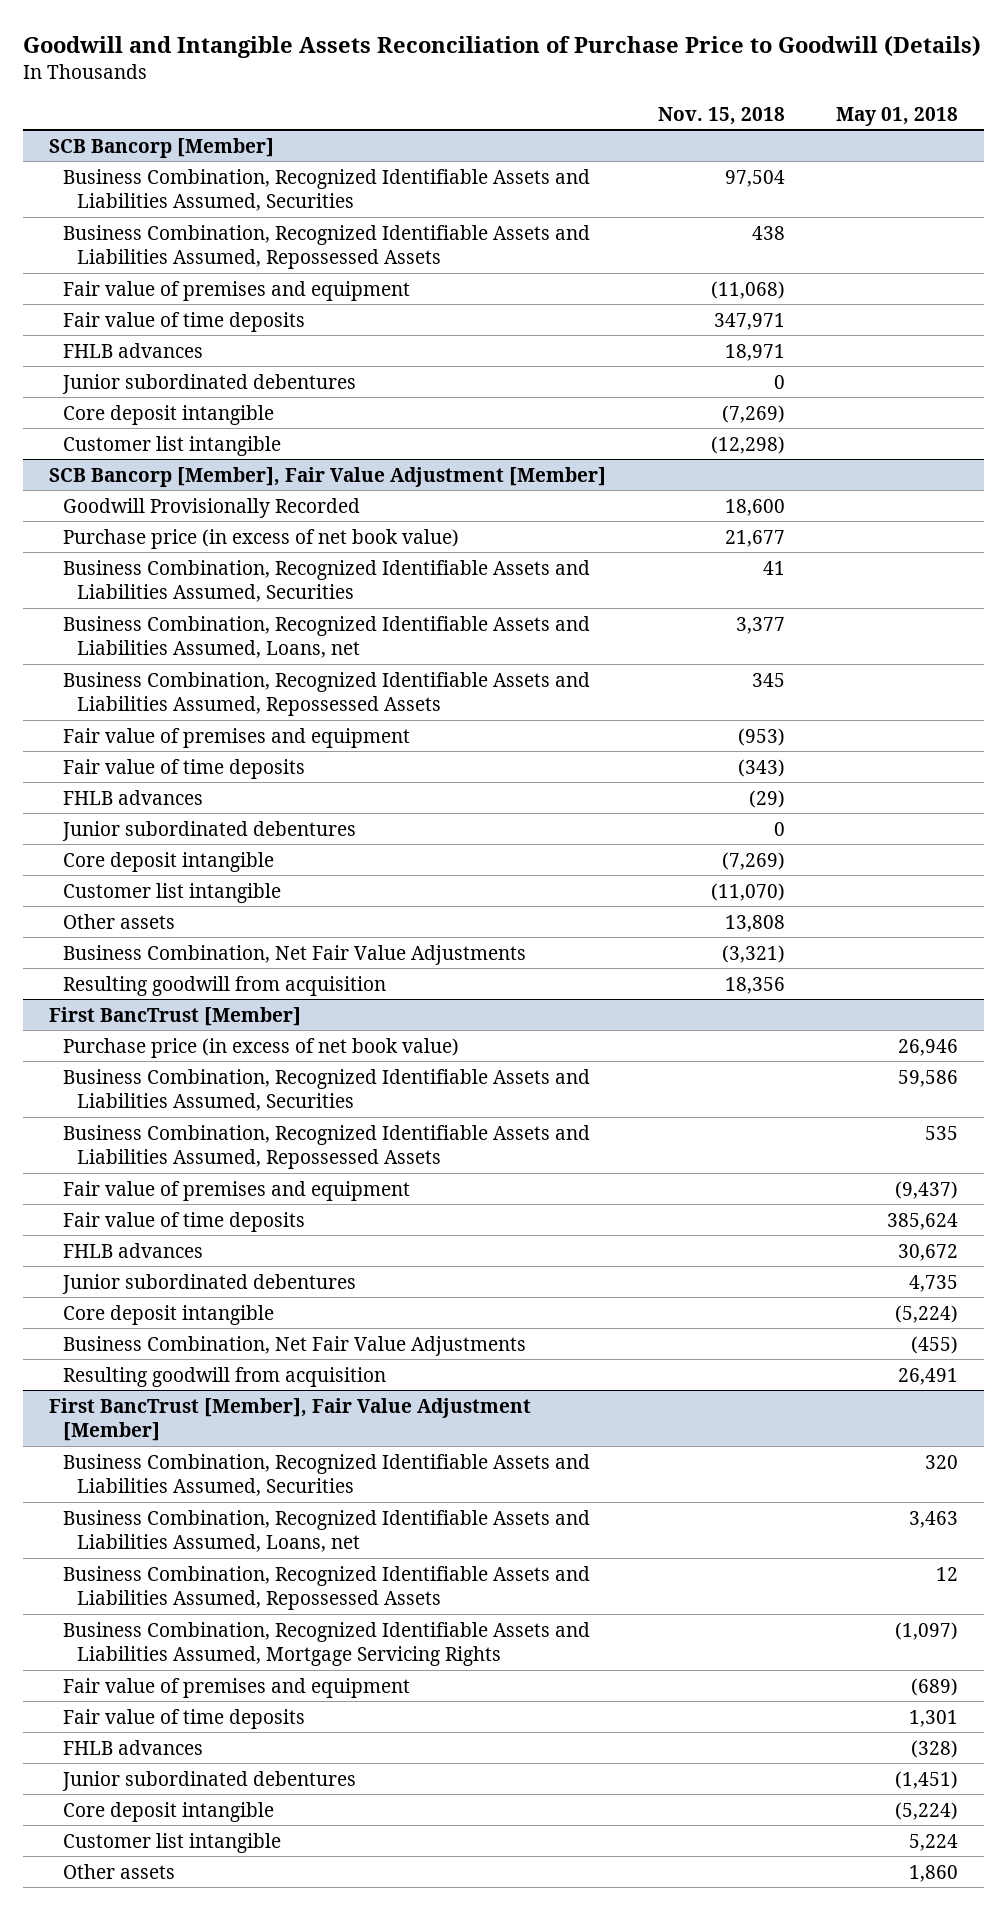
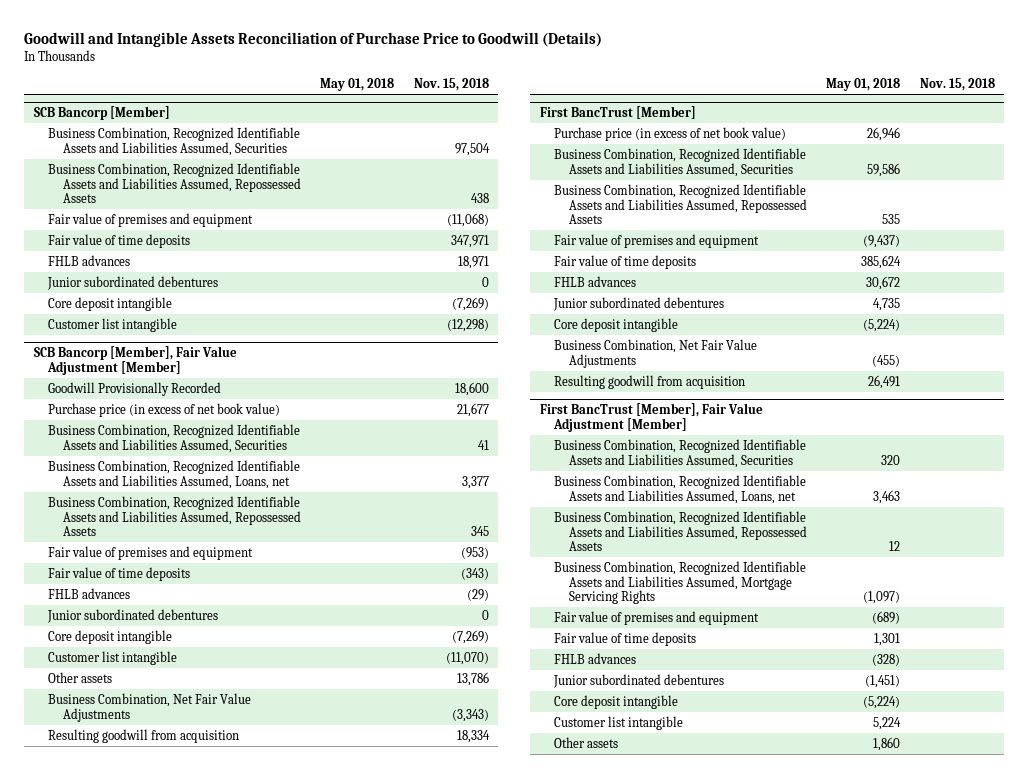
- | Nov. 15, 2018 | May 01, 2018
+ | May 01, 2018 | Nov. 15, 2018
@ SCB Bancorp [Member], Fair Value Adjustment [Member]
- Other assets | 13,808 |
- Business Combination, Net Fair Value Adjustments | (3,321) |
- Resulting goodwill from acquisition | 18,356 |
+ Other assets | | 13,786
+ Business Combination, Net Fair Value Adjustments | | (3,343)
+ Resulting goodwill from acquisition | | 18,334

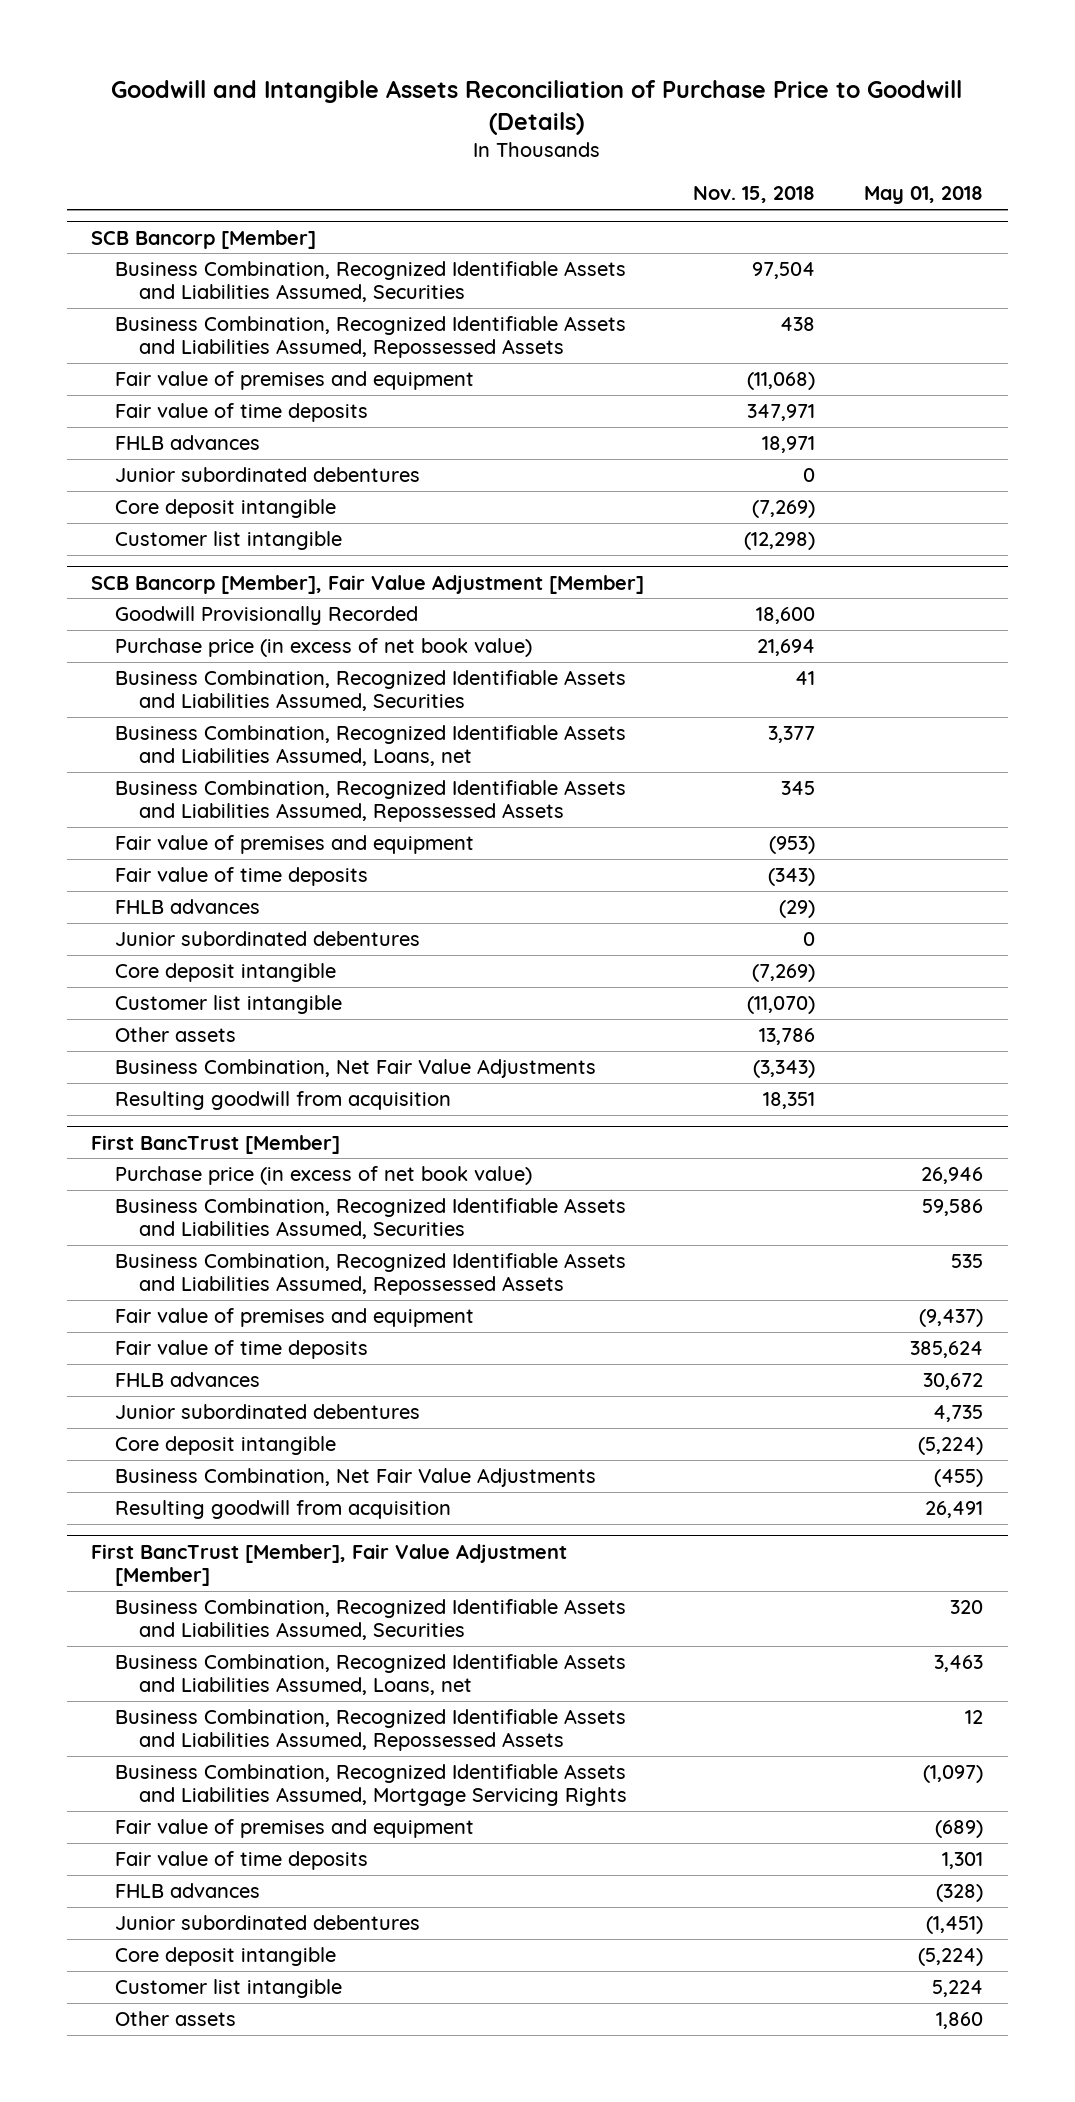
- | May 01, 2018 | Nov. 15, 2018
+ | Nov. 15, 2018 | May 01, 2018
@ SCB Bancorp [Member], Fair Value Adjustment [Member]
- Purchase price (in excess of net book value) | | 21,677
+ Purchase price (in excess of net book value) | 21,694 |
- Resulting goodwill from acquisition | | 18,334
+ Resulting goodwill from acquisition | 18,351 |

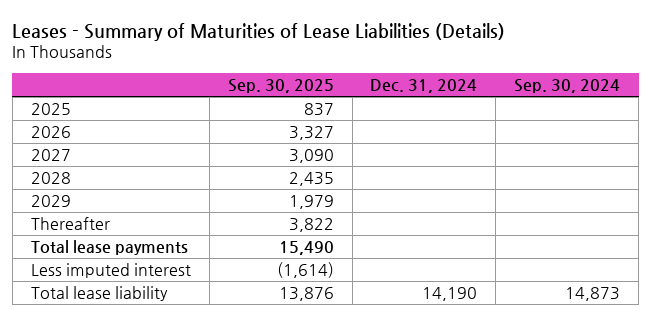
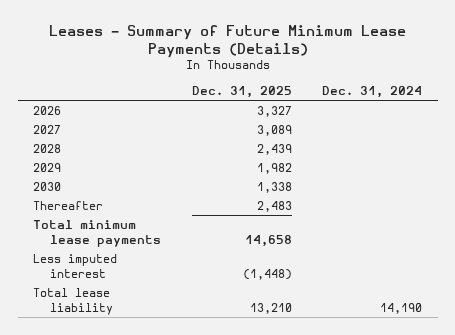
- Leases - Summary of Maturities of Lease Liabilities (Details)
+ Leases - Summary of Future Minimum Lease Payments (Details)
- | Sep. 30, 2025 | Dec. 31, 2024 | Sep. 30, 2024
+ | Dec. 31, 2025 | Dec. 31, 2024
- 2025 | 837 | |
+ 2030 | 1,338 |
- Total lease payments | 15,490 | |
+ Total minimum lease payments | 14,658 |

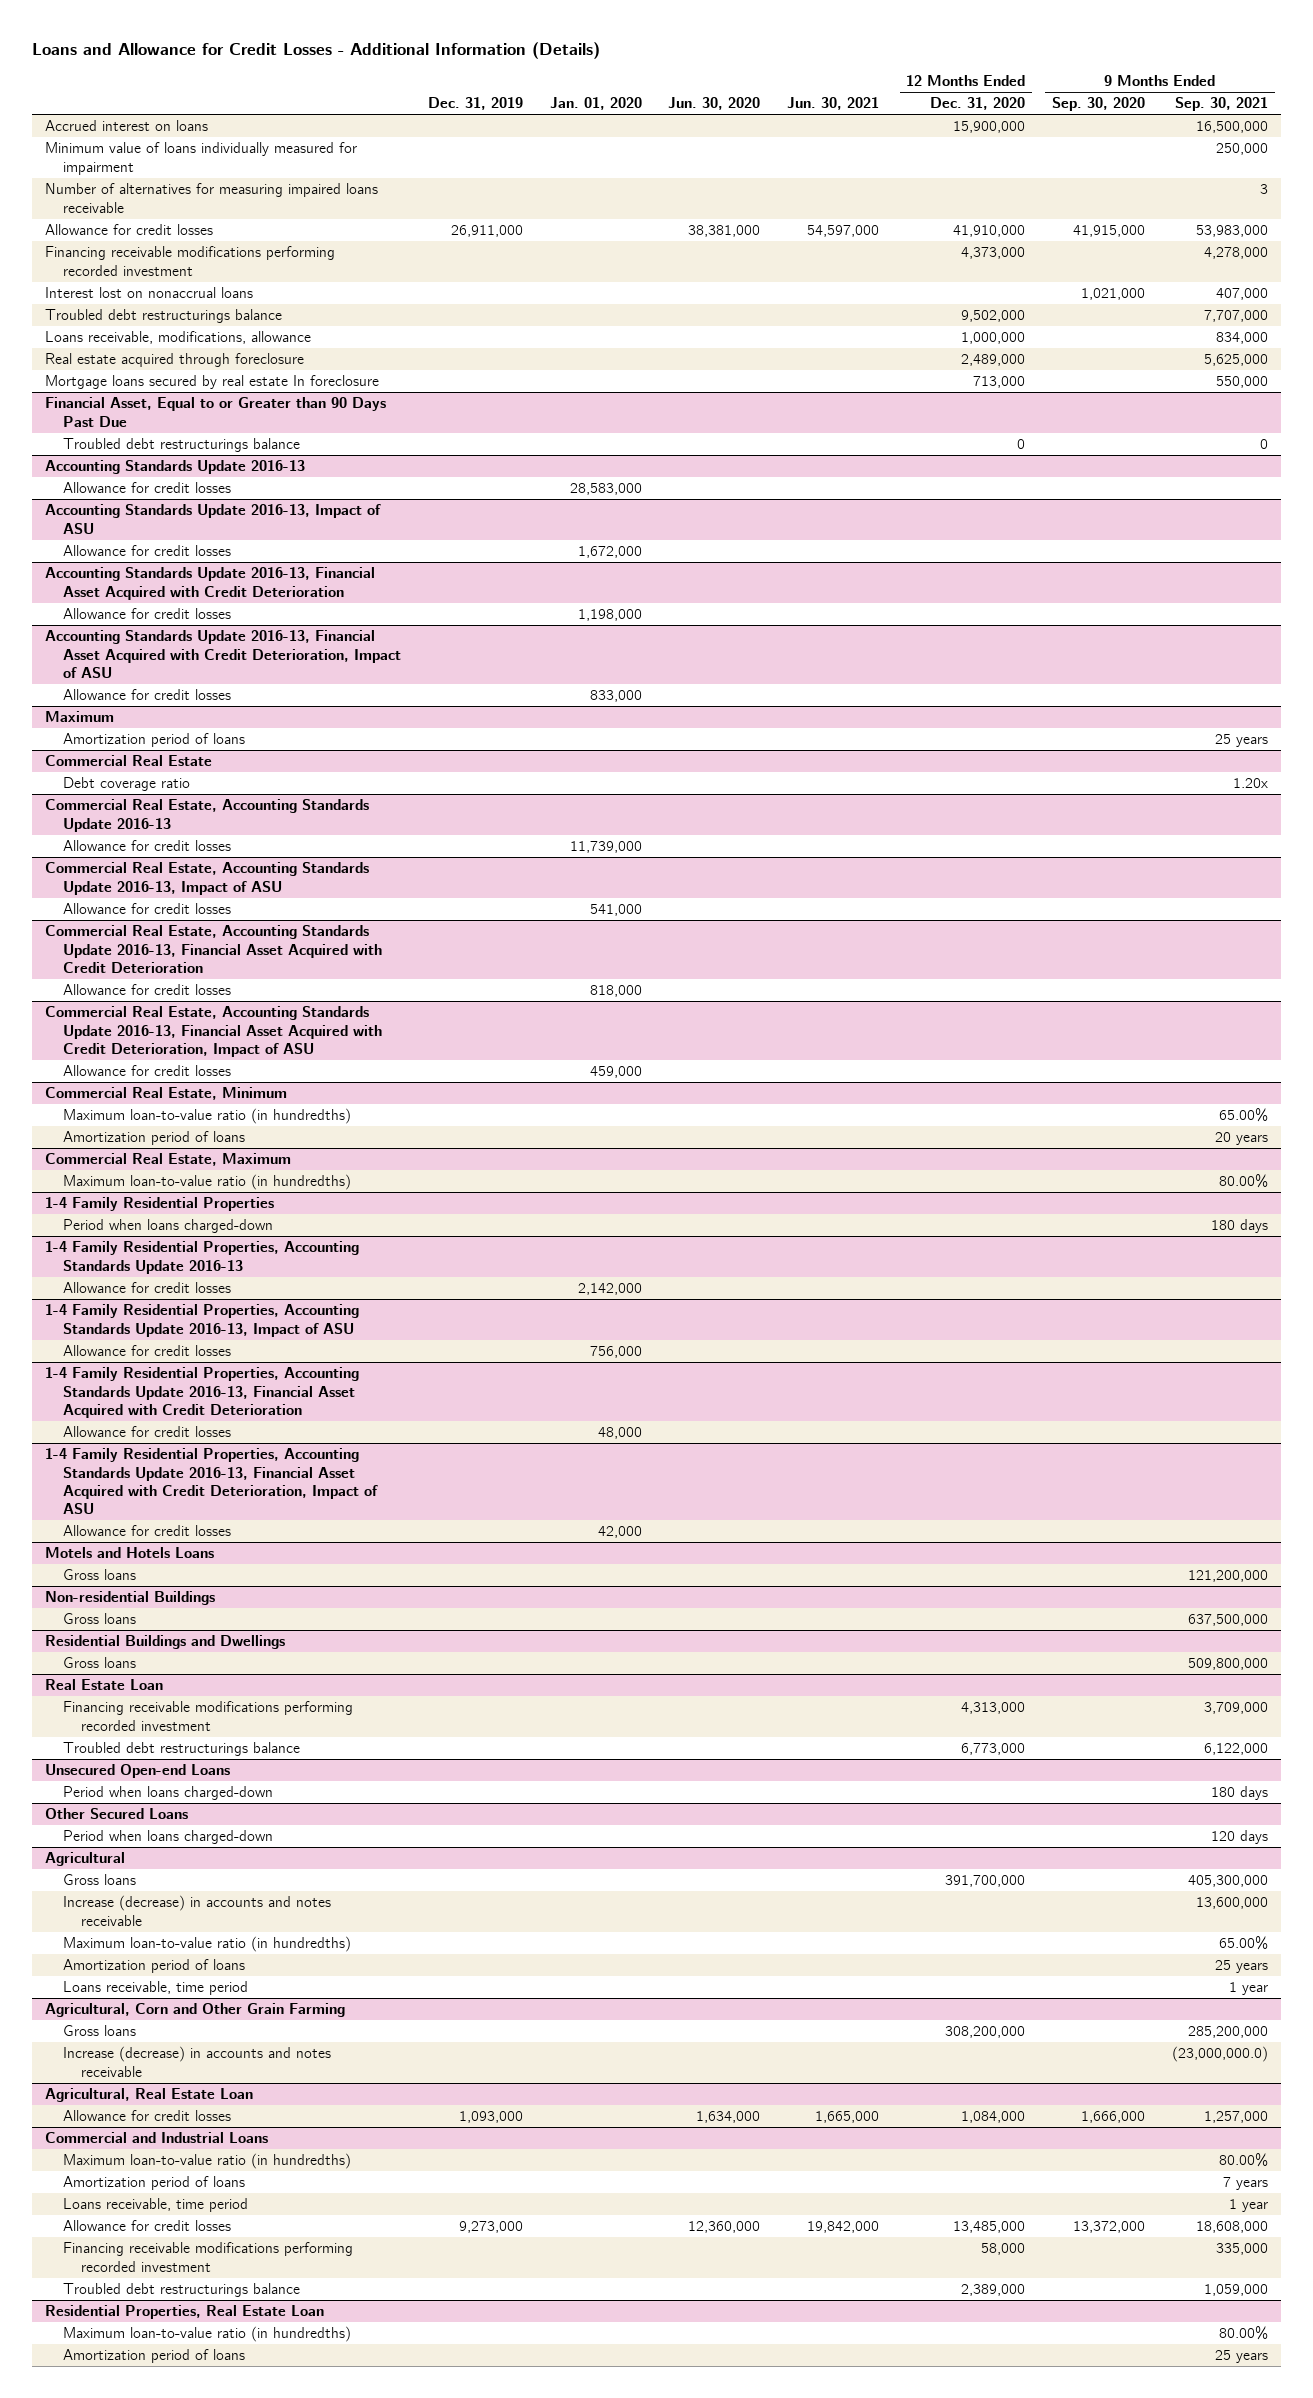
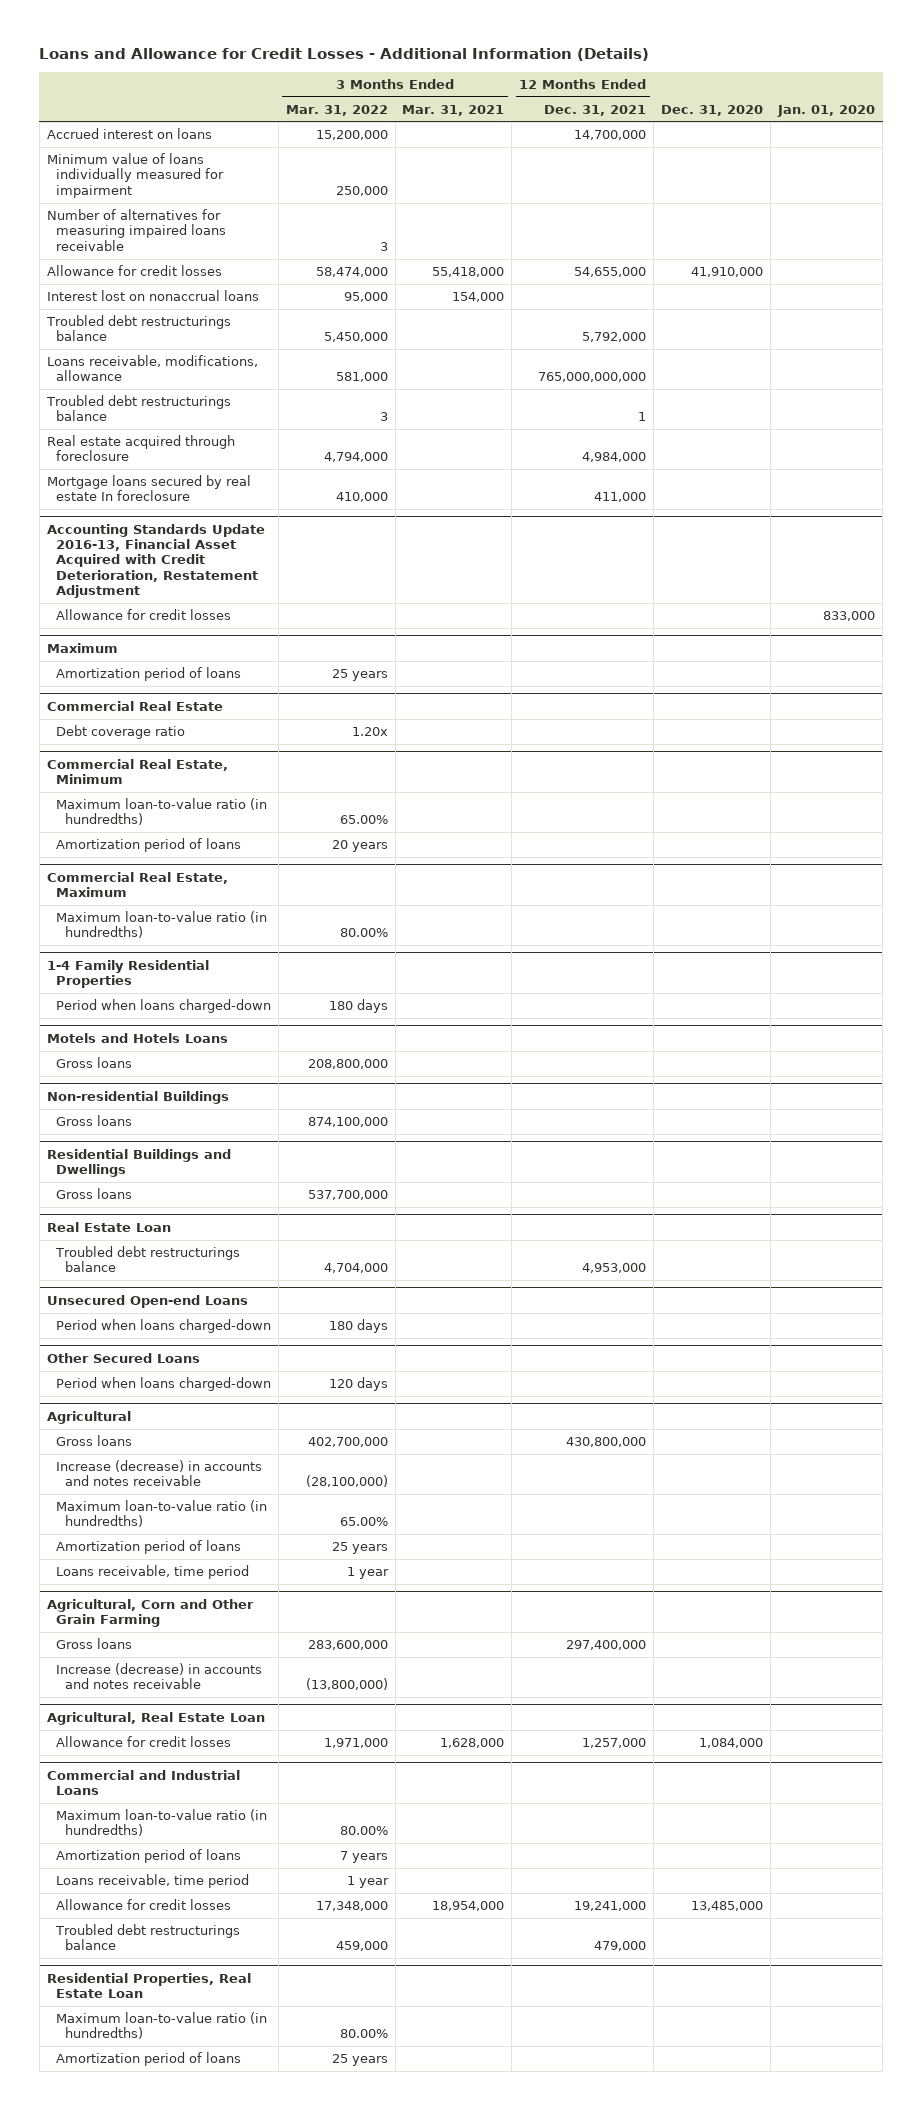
- | Dec. 31, 2019 | Jan. 01, 2020 | Jun. 30, 2020 | Jun. 30, 2021 | 12 Months Ended Dec. 31, 2020 | 9 Months Ended Sep. 30, 2020 | 9 Months Ended Sep. 30, 2021
+ | 3 Months Ended Mar. 31, 2022 | 3 Months Ended Mar. 31, 2021 | 12 Months Ended Dec. 31, 2021 | Dec. 31, 2020 | Jan. 01, 2020
- Financing receivable modifications performing recorded investment | | | | | 4,373,000 | | 4,278,000
+ Troubled debt restructurings balance | 3 | | 1 | |
- Financial Asset, Equal to or Greater than 90 Days Past Due
- Troubled debt restructurings balance | | | | | 0 | | 0
- Accounting Standards Update 2016-13
- Allowance for credit losses | | 28,583,000 | | | | |
- Accounting Standards Update 2016-13, Impact of ASU
- Allowance for credit losses | | 1,672,000 | | | | |
- Accounting Standards Update 2016-13, Financial Asset Acquired with Credit Deterioration
- Allowance for credit losses | | 1,198,000 | | | | |
- Accounting Standards Update 2016-13, Financial Asset Acquired with Credit Deterioration, Impact of ASU
+ Accounting Standards Update 2016-13, Financial Asset Acquired with Credit Deterioration, Restatement Adjustment
- Commercial Real Estate, Accounting Standards Update 2016-13
- Allowance for credit losses | | 11,739,000 | | | | |
- Commercial Real Estate, Accounting Standards Update 2016-13, Impact of ASU
- Allowance for credit losses | | 541,000 | | | | |
- Commercial Real Estate, Accounting Standards Update 2016-13, Financial Asset Acquired with Credit Deterioration
- Allowance for credit losses | | 818,000 | | | | |
- Commercial Real Estate, Accounting Standards Update 2016-13, Financial Asset Acquired with Credit Deterioration, Impact of ASU
- Allowance for credit losses | | 459,000 | | | | |
- 1-4 Family Residential Properties, Accounting Standards Update 2016-13
- Allowance for credit losses | | 2,142,000 | | | | |
- 1-4 Family Residential Properties, Accounting Standards Update 2016-13, Impact of ASU
- Allowance for credit losses | | 756,000 | | | | |
- 1-4 Family Residential Properties, Accounting Standards Update 2016-13, Financial Asset Acquired with Credit Deterioration
- Allowance for credit losses | | 48,000 | | | | |
- 1-4 Family Residential Properties, Accounting Standards Update 2016-13, Financial Asset Acquired with Credit Deterioration, Impact of ASU
- Allowance for credit losses | | 42,000 | | | | |
@ Real Estate Loan
- Financing receivable modifications performing recorded investment | | | | | 4,313,000 | | 3,709,000
@ Commercial and Industrial Loans
- Financing receivable modifications performing recorded investment | | | | | 58,000 | | 335,000

